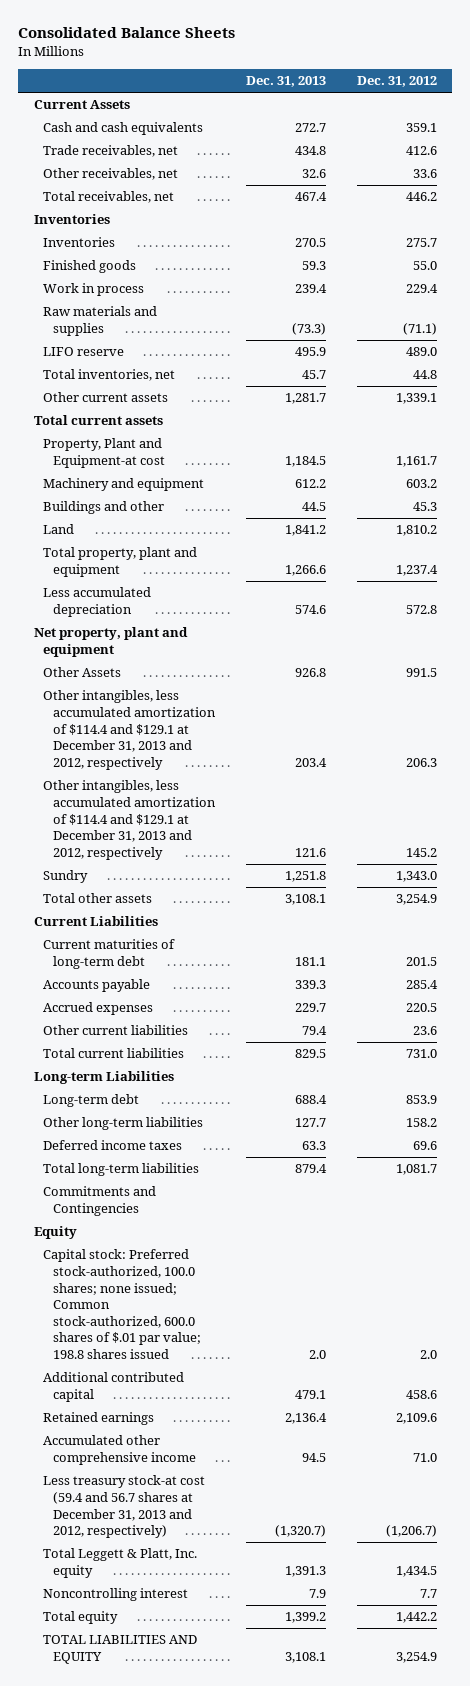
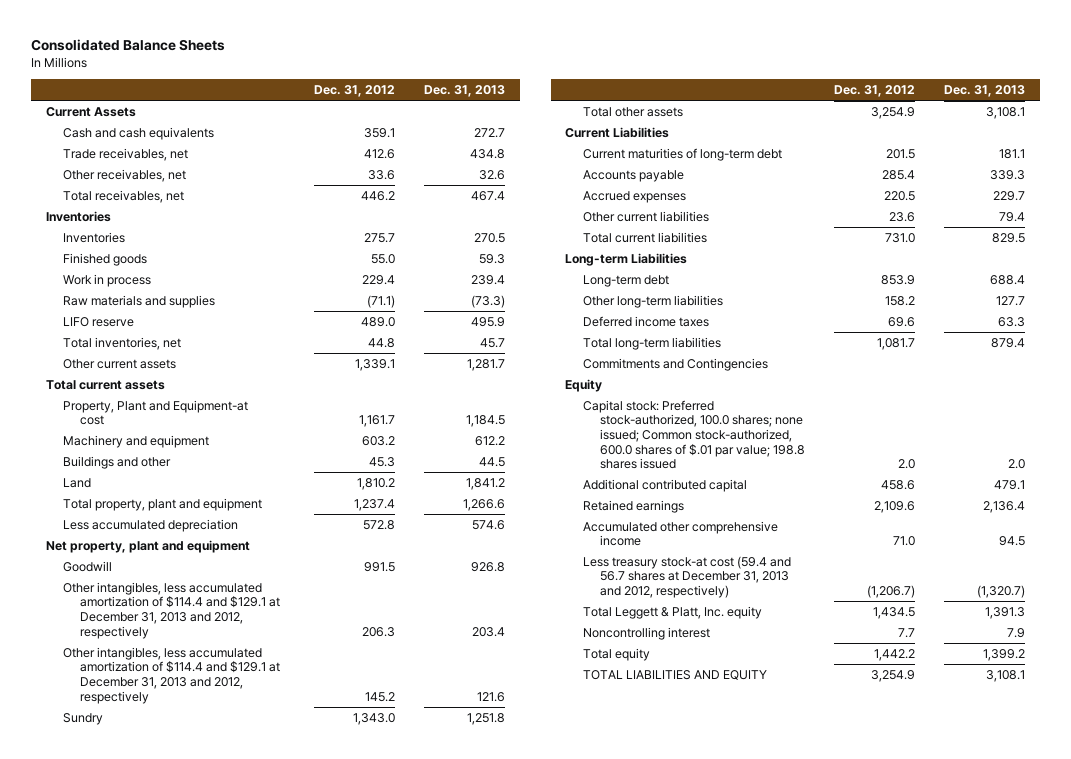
- | Dec. 31, 2013 | Dec. 31, 2012
+ | Dec. 31, 2012 | Dec. 31, 2013
- Other Assets | 926.8 | 991.5
+ Goodwill | 991.5 | 926.8

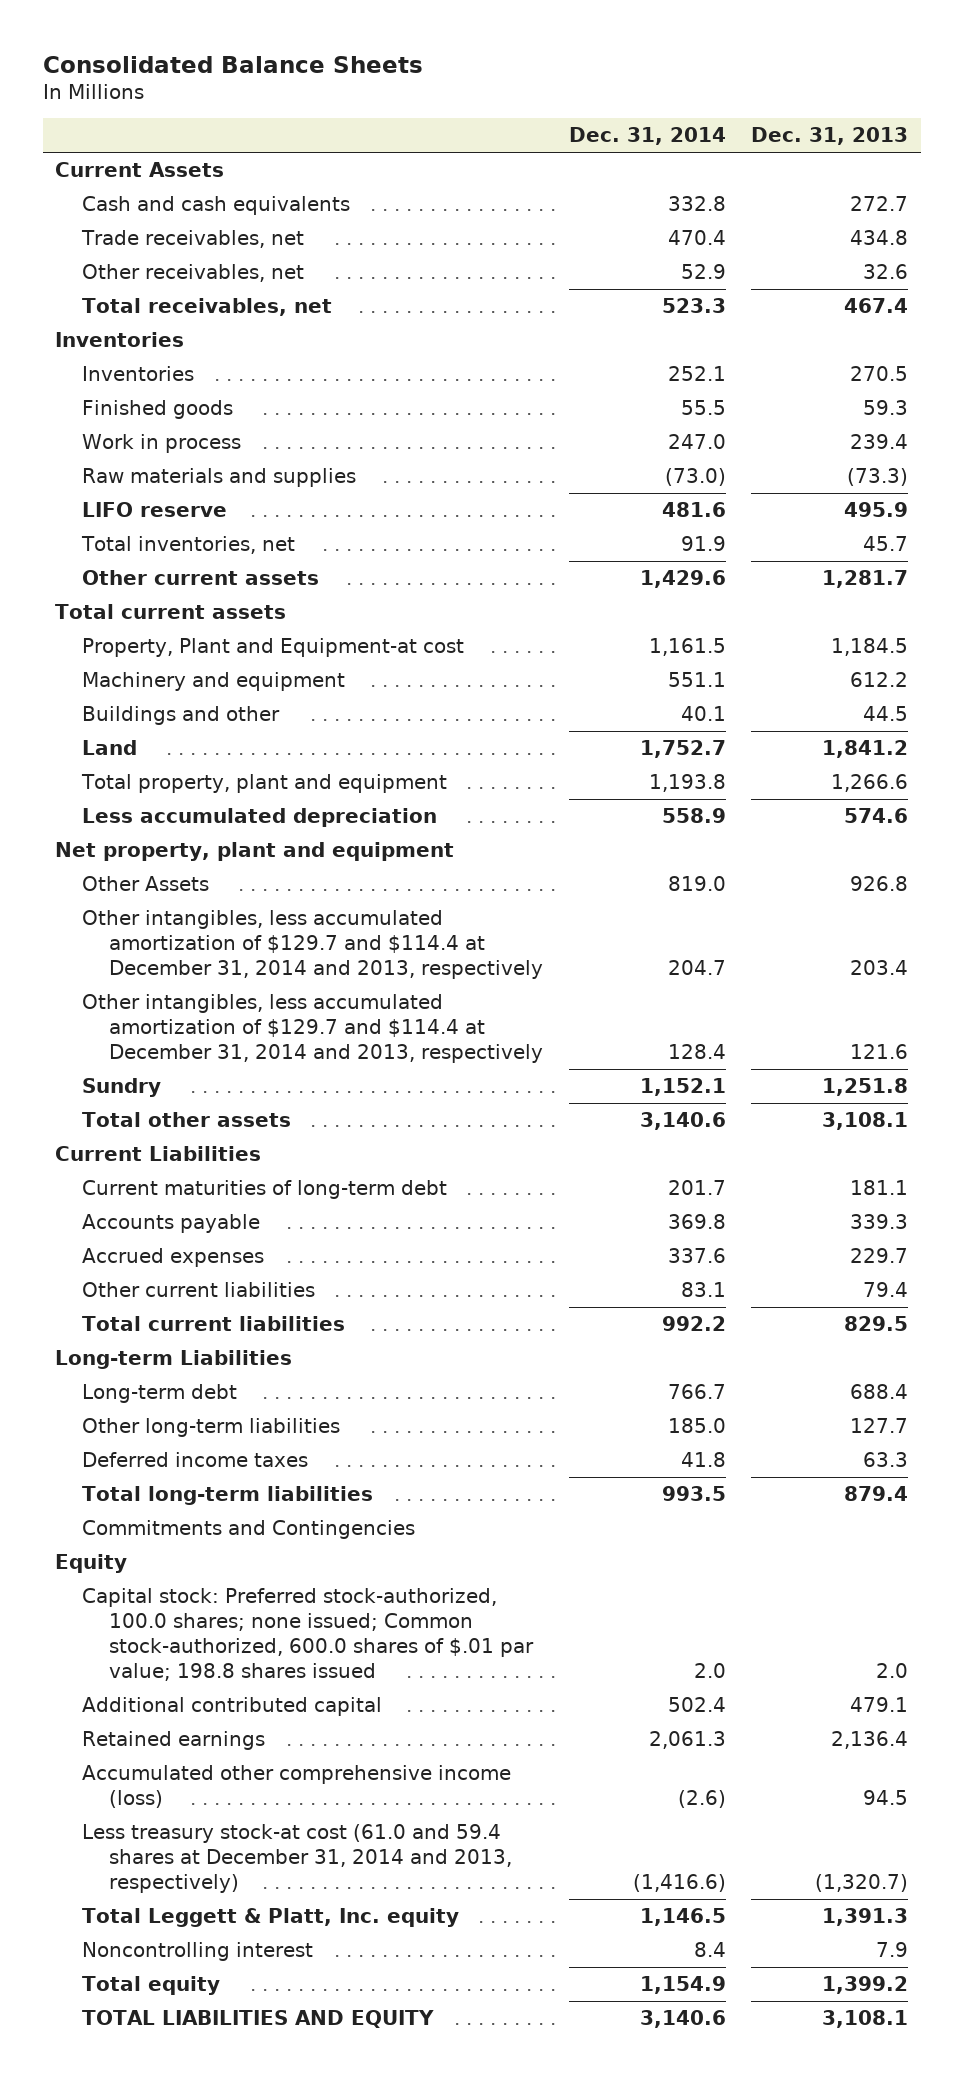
- | Dec. 31, 2012 | Dec. 31, 2013
+ | Dec. 31, 2014 | Dec. 31, 2013
- Goodwill | 991.5 | 926.8
- Other intangibles, less accumulated amortization of $114.4 and $129.1 at December 31, 2013 and 2012, respectively | 206.3 | 203.4
- Other intangibles, less accumulated amortization of $114.4 and $129.1 at December 31, 2013 and 2012, respectively | 145.2 | 121.6
+ Other Assets | 819.0 | 926.8
+ Other intangibles, less accumulated amortization of $129.7 and $114.4 at December 31, 2014 and 2013, respectively | 204.7 | 203.4
+ Other intangibles, less accumulated amortization of $129.7 and $114.4 at December 31, 2014 and 2013, respectively | 128.4 | 121.6
- Accumulated other comprehensive income | 71.0 | 94.5
- Less treasury stock-at cost (59.4 and 56.7 shares at December 31, 2013 and 2012, respectively) | (1,206.7) | (1,320.7)
+ Accumulated other comprehensive income (loss) | (2.6) | 94.5
+ Less treasury stock-at cost (61.0 and 59.4 shares at December 31, 2014 and 2013, respectively) | (1,416.6) | (1,320.7)

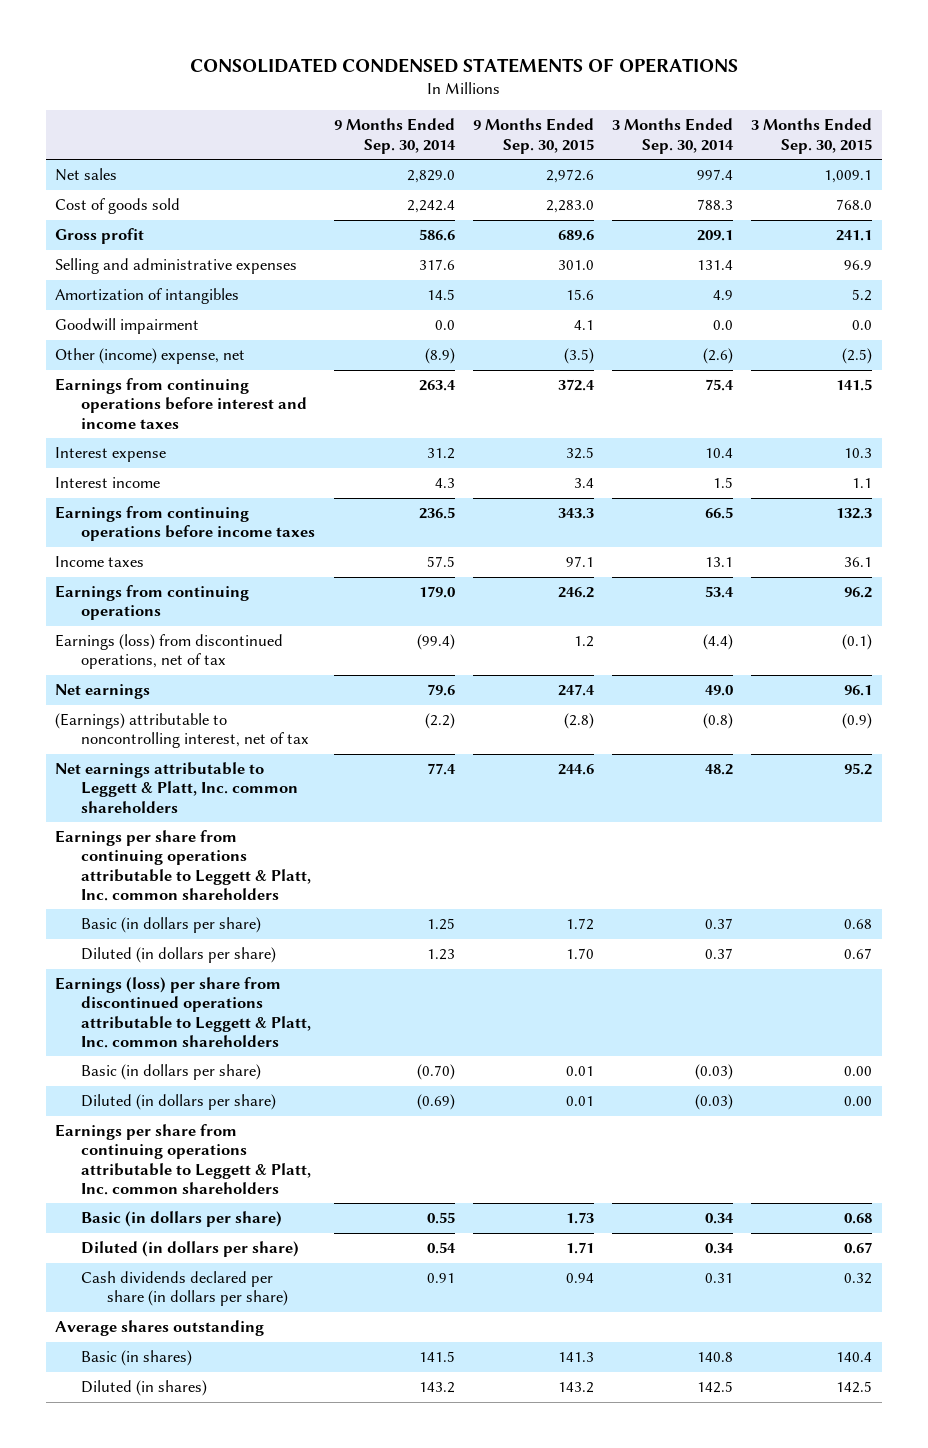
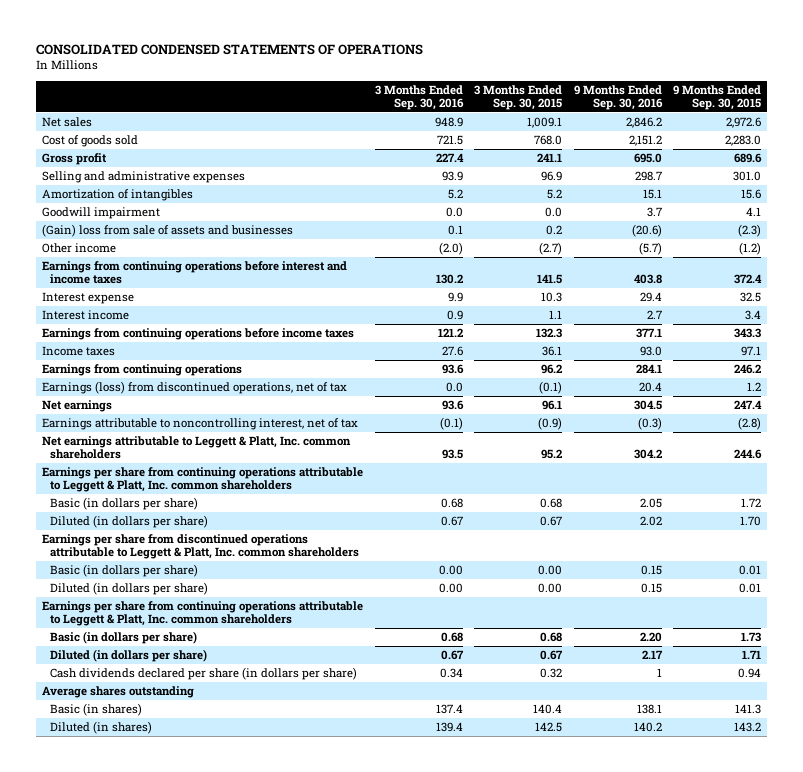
- | 9 Months Ended Sep. 30, 2014 | 9 Months Ended Sep. 30, 2015 | 3 Months Ended Sep. 30, 2014 | 3 Months Ended Sep. 30, 2015
+ | 3 Months Ended Sep. 30, 2016 | 3 Months Ended Sep. 30, 2015 | 9 Months Ended Sep. 30, 2016 | 9 Months Ended Sep. 30, 2015
- Other (income) expense, net | (8.9) | (3.5) | (2.6) | (2.5)
+ (Gain) loss from sale of assets and businesses | 0.1 | 0.2 | (20.6) | (2.3)
+ Other income | (2.0) | (2.7) | (5.7) | (1.2)
- (Earnings) attributable to noncontrolling interest, net of tax | (2.2) | (2.8) | (0.8) | (0.9)
+ Earnings attributable to noncontrolling interest, net of tax | (0.1) | (0.9) | (0.3) | (2.8)
- Earnings (loss) per share from discontinued operations attributable to Leggett & Platt, Inc. common shareholders
+ Earnings per share from discontinued operations attributable to Leggett & Platt, Inc. common shareholders

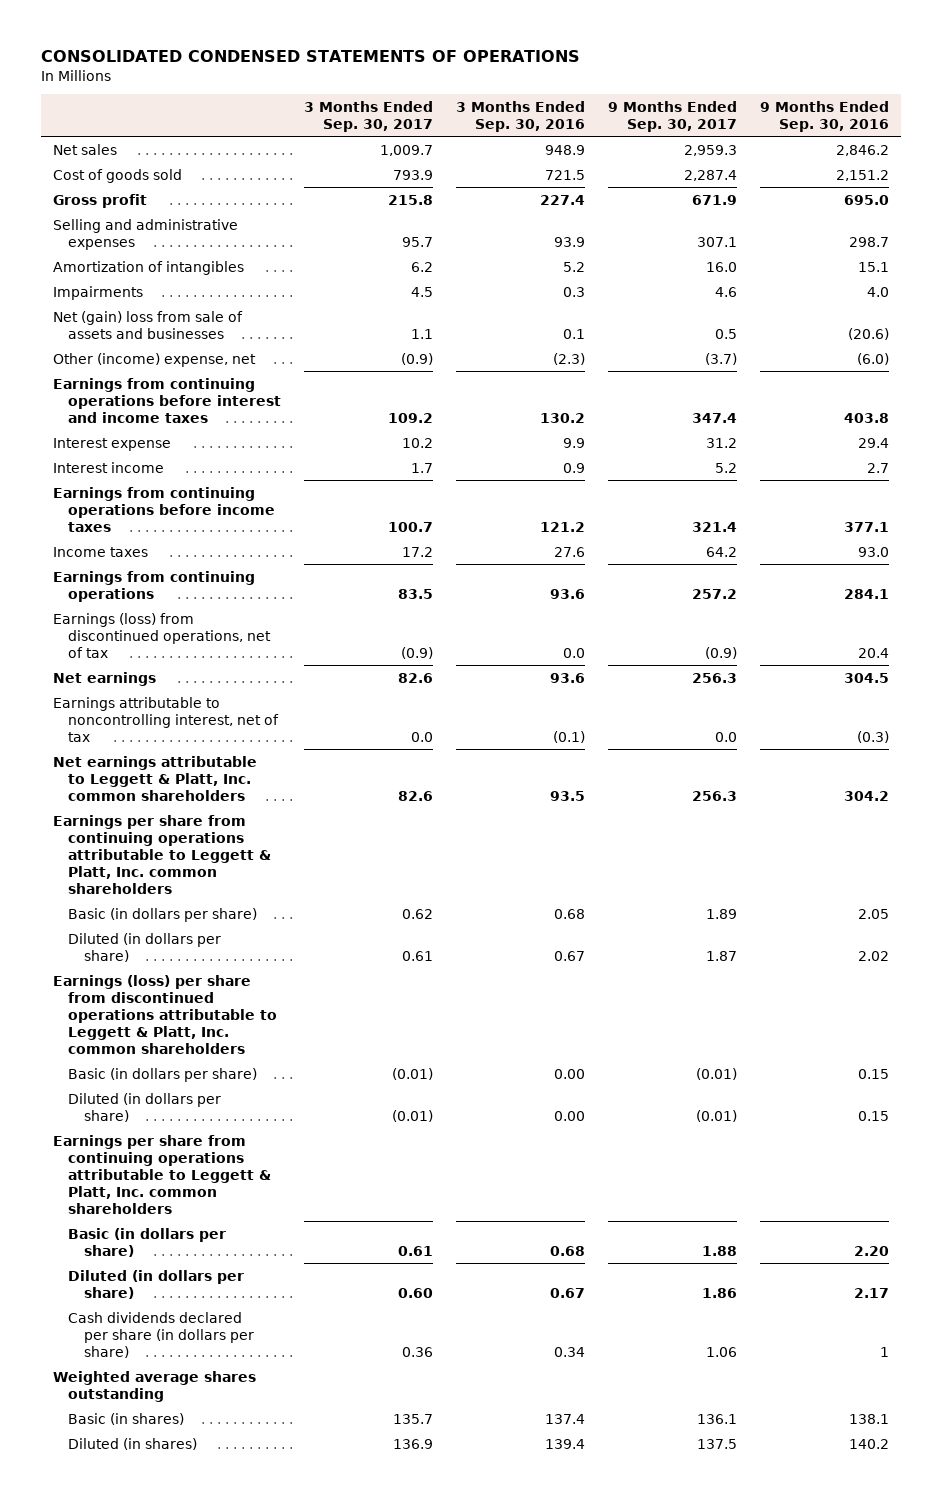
- | 3 Months Ended Sep. 30, 2016 | 3 Months Ended Sep. 30, 2015 | 9 Months Ended Sep. 30, 2016 | 9 Months Ended Sep. 30, 2015
+ | 3 Months Ended Sep. 30, 2017 | 3 Months Ended Sep. 30, 2016 | 9 Months Ended Sep. 30, 2017 | 9 Months Ended Sep. 30, 2016
- Goodwill impairment | 0.0 | 0.0 | 3.7 | 4.1
- (Gain) loss from sale of assets and businesses | 0.1 | 0.2 | (20.6) | (2.3)
- Other income | (2.0) | (2.7) | (5.7) | (1.2)
+ Impairments | 4.5 | 0.3 | 4.6 | 4.0
+ Net (gain) loss from sale of assets and businesses | 1.1 | 0.1 | 0.5 | (20.6)
+ Other (income) expense, net | (0.9) | (2.3) | (3.7) | (6.0)
- Earnings per share from discontinued operations attributable to Leggett & Platt, Inc. common shareholders
+ Earnings (loss) per share from discontinued operations attributable to Leggett & Platt, Inc. common shareholders
- Average shares outstanding
+ Weighted average shares outstanding

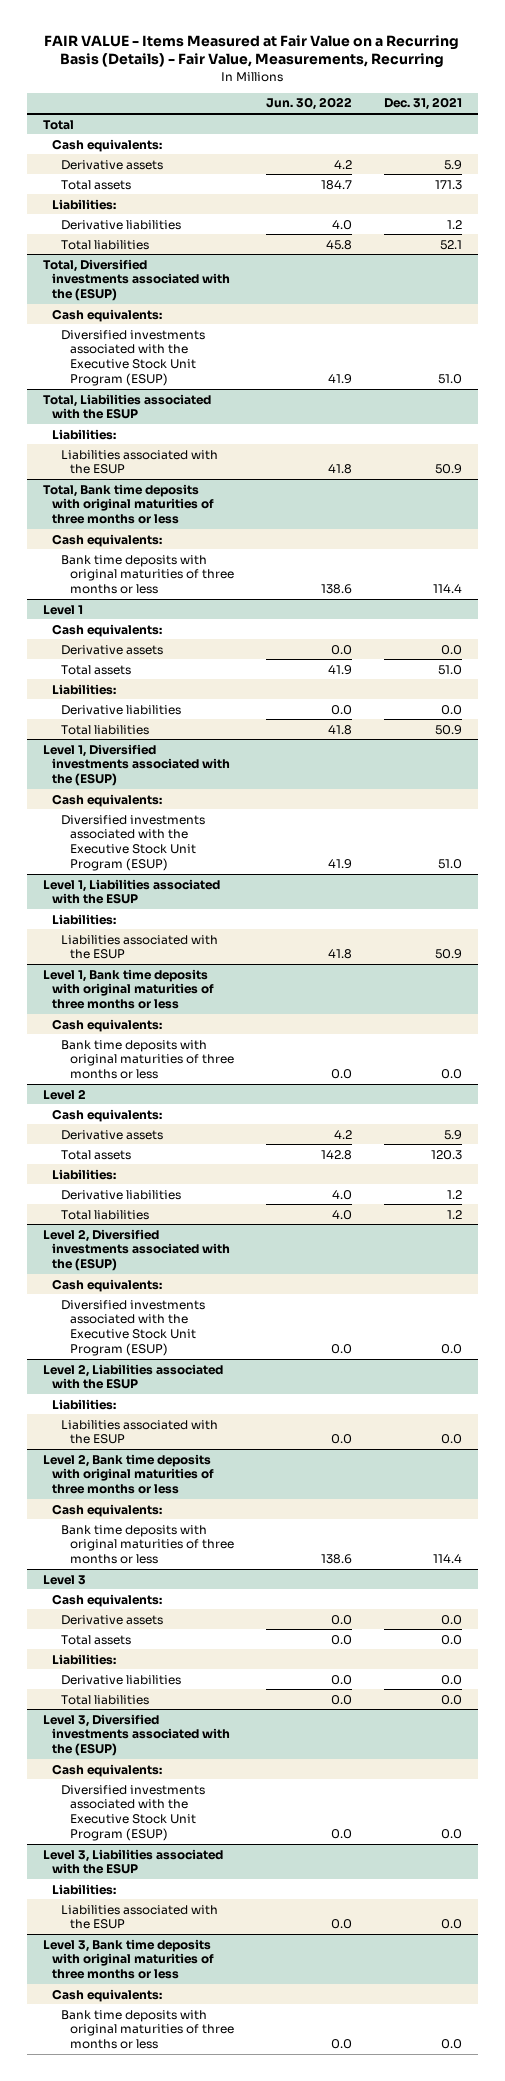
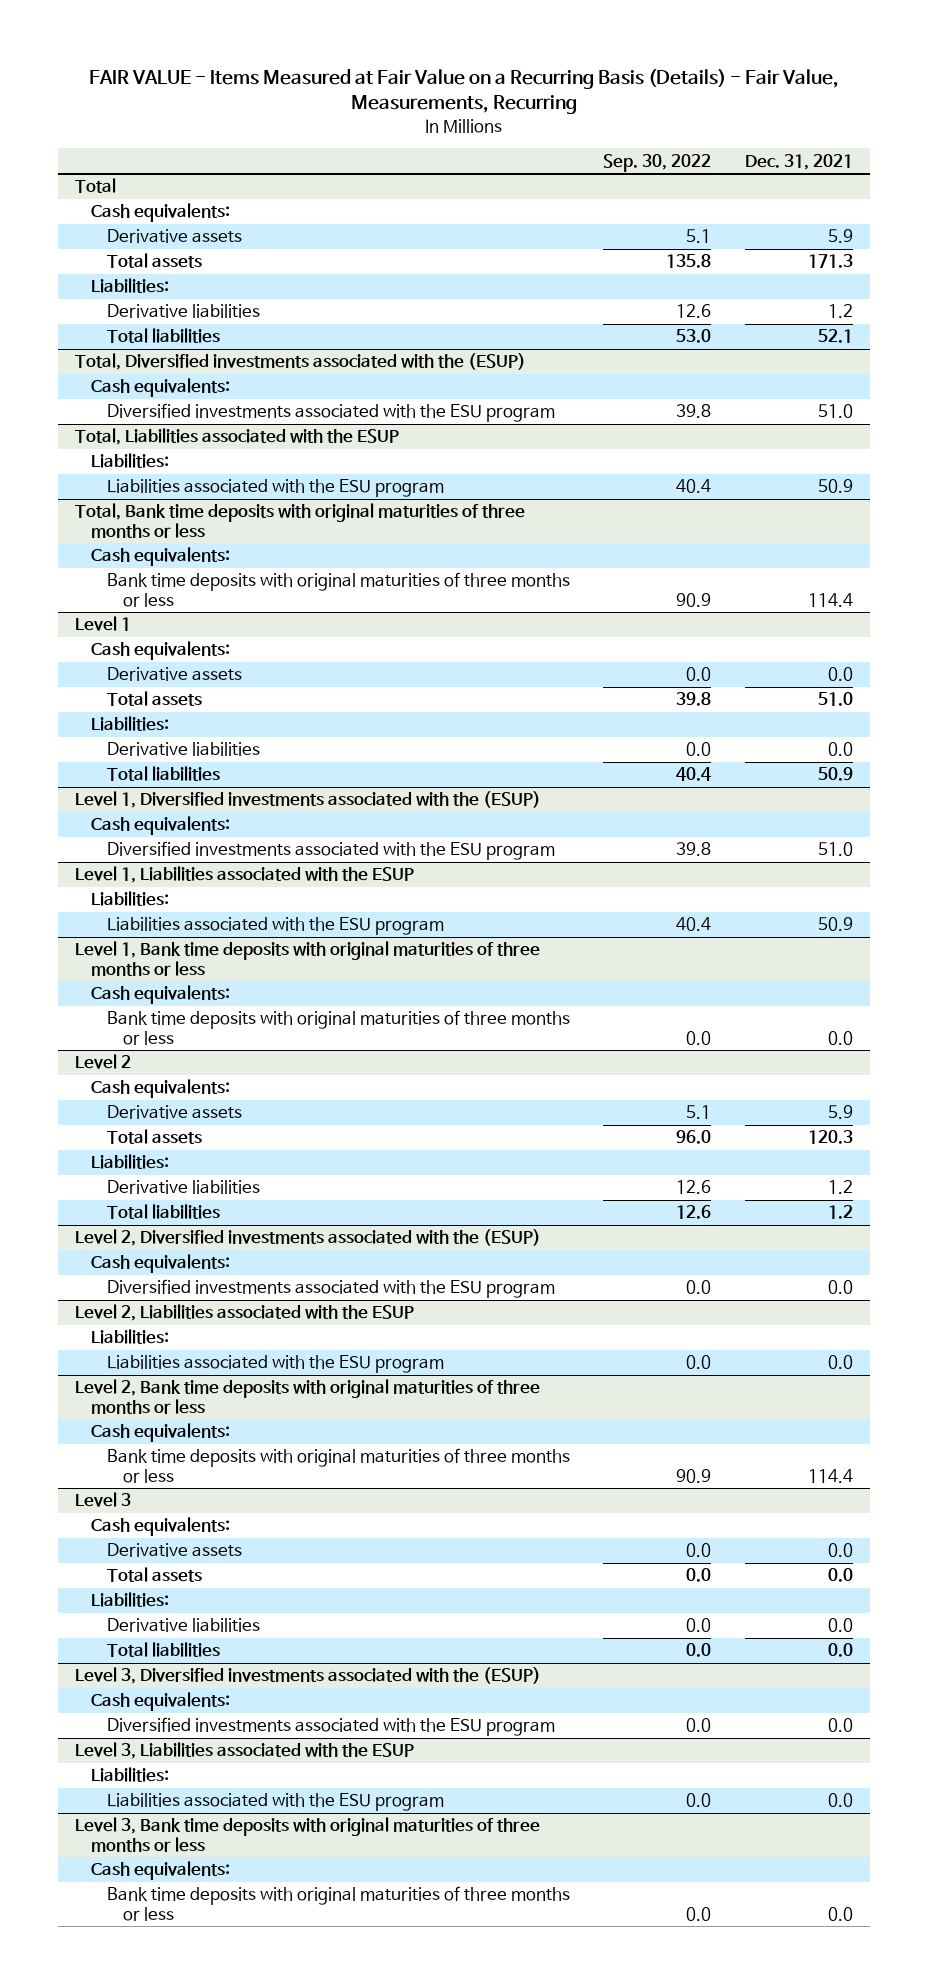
- | Jun. 30, 2022 | Dec. 31, 2021
+ | Sep. 30, 2022 | Dec. 31, 2021
@ Total, Diversified investments associated with the (ESUP)
- Diversified investments associated with the Executive Stock Unit Program (ESUP) | 41.9 | 51.0
+ Diversified investments associated with the ESU program | 39.8 | 51.0
@ Total, Liabilities associated with the ESUP
- Liabilities associated with the ESUP | 41.8 | 50.9
+ Liabilities associated with the ESU program | 40.4 | 50.9
@ Level 1, Diversified investments associated with the (ESUP)
- Diversified investments associated with the Executive Stock Unit Program (ESUP) | 41.9 | 51.0
+ Diversified investments associated with the ESU program | 39.8 | 51.0
@ Level 1, Liabilities associated with the ESUP
- Liabilities associated with the ESUP | 41.8 | 50.9
+ Liabilities associated with the ESU program | 40.4 | 50.9
@ Level 2, Diversified investments associated with the (ESUP)
- Diversified investments associated with the Executive Stock Unit Program (ESUP) | 0.0 | 0.0
+ Diversified investments associated with the ESU program | 0.0 | 0.0
@ Level 2, Liabilities associated with the ESUP
- Liabilities associated with the ESUP | 0.0 | 0.0
+ Liabilities associated with the ESU program | 0.0 | 0.0
@ Level 3, Diversified investments associated with the (ESUP)
- Diversified investments associated with the Executive Stock Unit Program (ESUP) | 0.0 | 0.0
+ Diversified investments associated with the ESU program | 0.0 | 0.0
@ Level 3, Liabilities associated with the ESUP
- Liabilities associated with the ESUP | 0.0 | 0.0
+ Liabilities associated with the ESU program | 0.0 | 0.0

